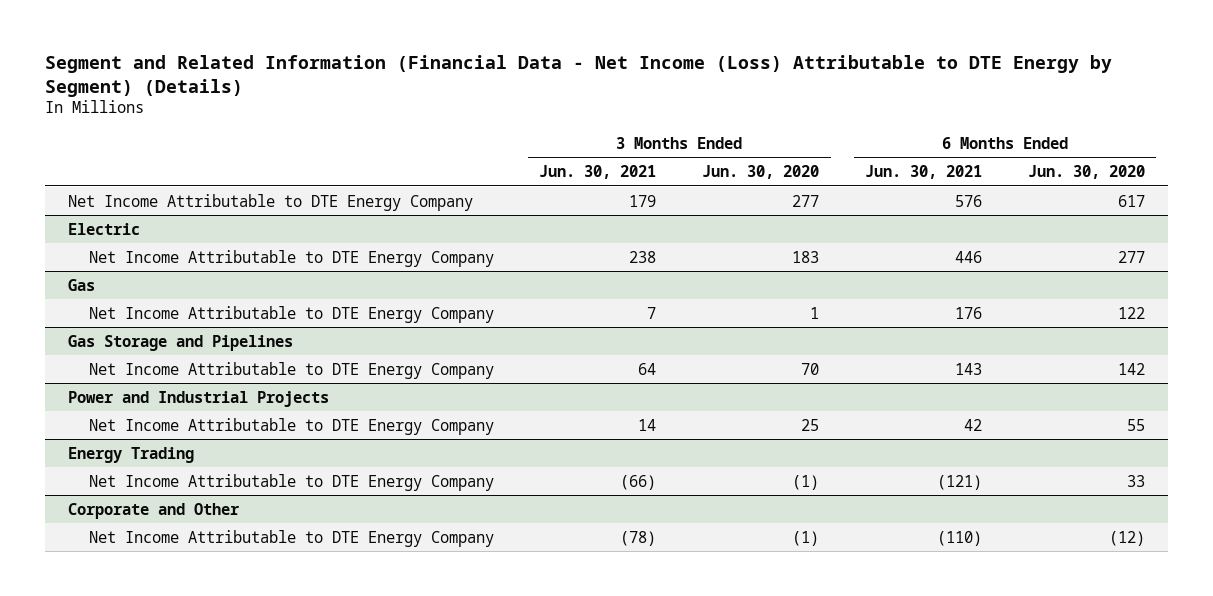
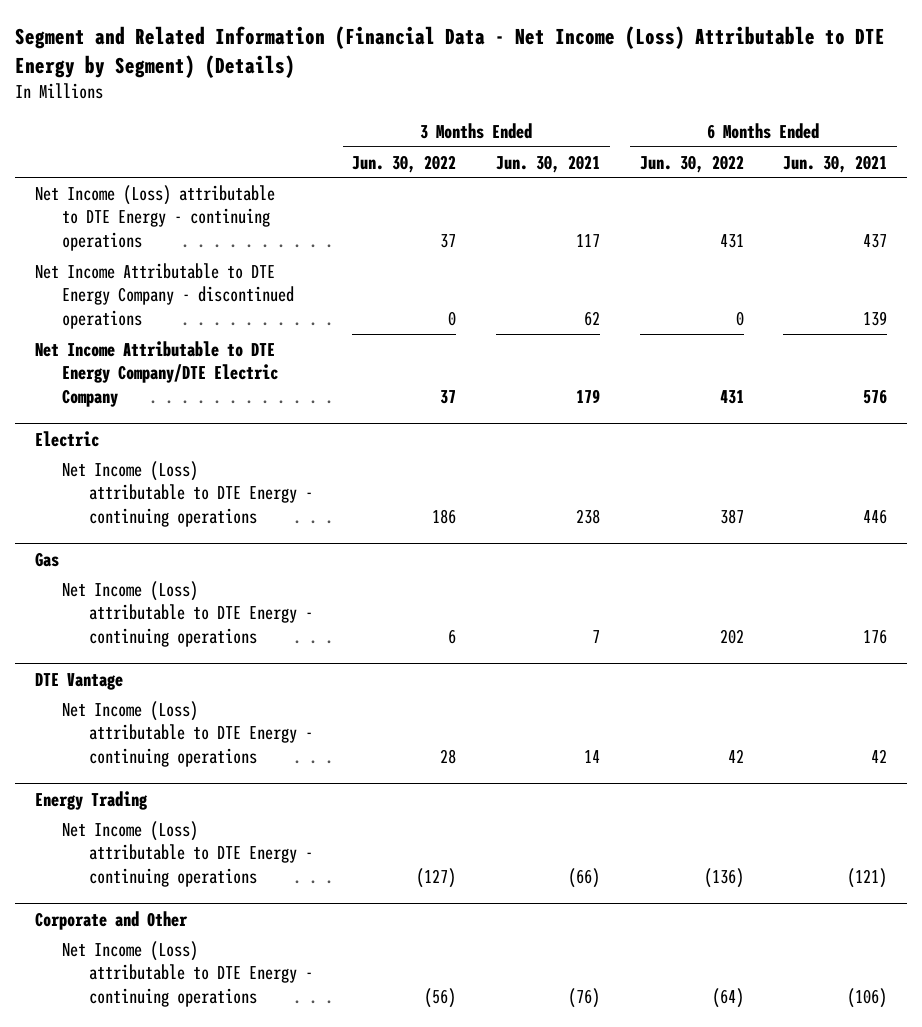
- | 3 Months Ended Jun. 30, 2021 | 3 Months Ended Jun. 30, 2020 | 6 Months Ended Jun. 30, 2021 | 6 Months Ended Jun. 30, 2020
+ | 3 Months Ended Jun. 30, 2022 | 3 Months Ended Jun. 30, 2021 | 6 Months Ended Jun. 30, 2022 | 6 Months Ended Jun. 30, 2021
- Net Income Attributable to DTE Energy Company | 179 | 277 | 576 | 617
+ Net Income (Loss) attributable to DTE Energy - continuing operations | 37 | 117 | 431 | 437
+ Net Income Attributable to DTE Energy Company - discontinued operations | 0 | 62 | 0 | 139
+ Net Income Attributable to DTE Energy Company/DTE Electric Company | 37 | 179 | 431 | 576
@ Electric
- Net Income Attributable to DTE Energy Company | 238 | 183 | 446 | 277
+ Net Income (Loss) attributable to DTE Energy - continuing operations | 186 | 238 | 387 | 446
@ Gas
- Net Income Attributable to DTE Energy Company | 7 | 1 | 176 | 122
- Gas Storage and Pipelines
- Net Income Attributable to DTE Energy Company | 64 | 70 | 143 | 142
- Power and Industrial Projects
- Net Income Attributable to DTE Energy Company | 14 | 25 | 42 | 55
@ Gas
+ Net Income (Loss) attributable to DTE Energy - continuing operations | 6 | 7 | 202 | 176
+ DTE Vantage
+ Net Income (Loss) attributable to DTE Energy - continuing operations | 28 | 14 | 42 | 42
@ Energy Trading
- Net Income Attributable to DTE Energy Company | (66) | (1) | (121) | 33
+ Net Income (Loss) attributable to DTE Energy - continuing operations | (127) | (66) | (136) | (121)
@ Corporate and Other
- Net Income Attributable to DTE Energy Company | (78) | (1) | (110) | (12)
+ Net Income (Loss) attributable to DTE Energy - continuing operations | (56) | (76) | (64) | (106)

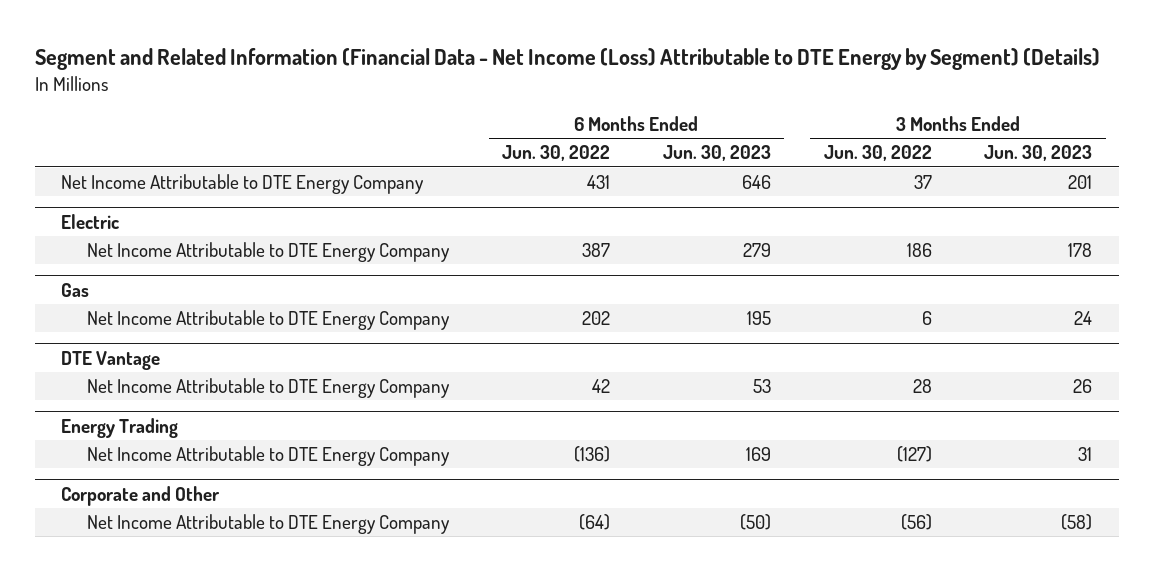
- | 3 Months Ended Jun. 30, 2022 | 3 Months Ended Jun. 30, 2021 | 6 Months Ended Jun. 30, 2022 | 6 Months Ended Jun. 30, 2021
+ | 6 Months Ended Jun. 30, 2022 | 6 Months Ended Jun. 30, 2023 | 3 Months Ended Jun. 30, 2022 | 3 Months Ended Jun. 30, 2023
- Net Income (Loss) attributable to DTE Energy - continuing operations | 37 | 117 | 431 | 437
- Net Income Attributable to DTE Energy Company - discontinued operations | 0 | 62 | 0 | 139
- Net Income Attributable to DTE Energy Company/DTE Electric Company | 37 | 179 | 431 | 576
+ Net Income Attributable to DTE Energy Company | 431 | 646 | 37 | 201
@ Electric
- Net Income (Loss) attributable to DTE Energy - continuing operations | 186 | 238 | 387 | 446
+ Net Income Attributable to DTE Energy Company | 387 | 279 | 186 | 178
@ Gas
- Net Income (Loss) attributable to DTE Energy - continuing operations | 6 | 7 | 202 | 176
+ Net Income Attributable to DTE Energy Company | 202 | 195 | 6 | 24
@ DTE Vantage
- Net Income (Loss) attributable to DTE Energy - continuing operations | 28 | 14 | 42 | 42
+ Net Income Attributable to DTE Energy Company | 42 | 53 | 28 | 26
@ Energy Trading
- Net Income (Loss) attributable to DTE Energy - continuing operations | (127) | (66) | (136) | (121)
+ Net Income Attributable to DTE Energy Company | (136) | 169 | (127) | 31
@ Corporate and Other
- Net Income (Loss) attributable to DTE Energy - continuing operations | (56) | (76) | (64) | (106)
+ Net Income Attributable to DTE Energy Company | (64) | (50) | (56) | (58)

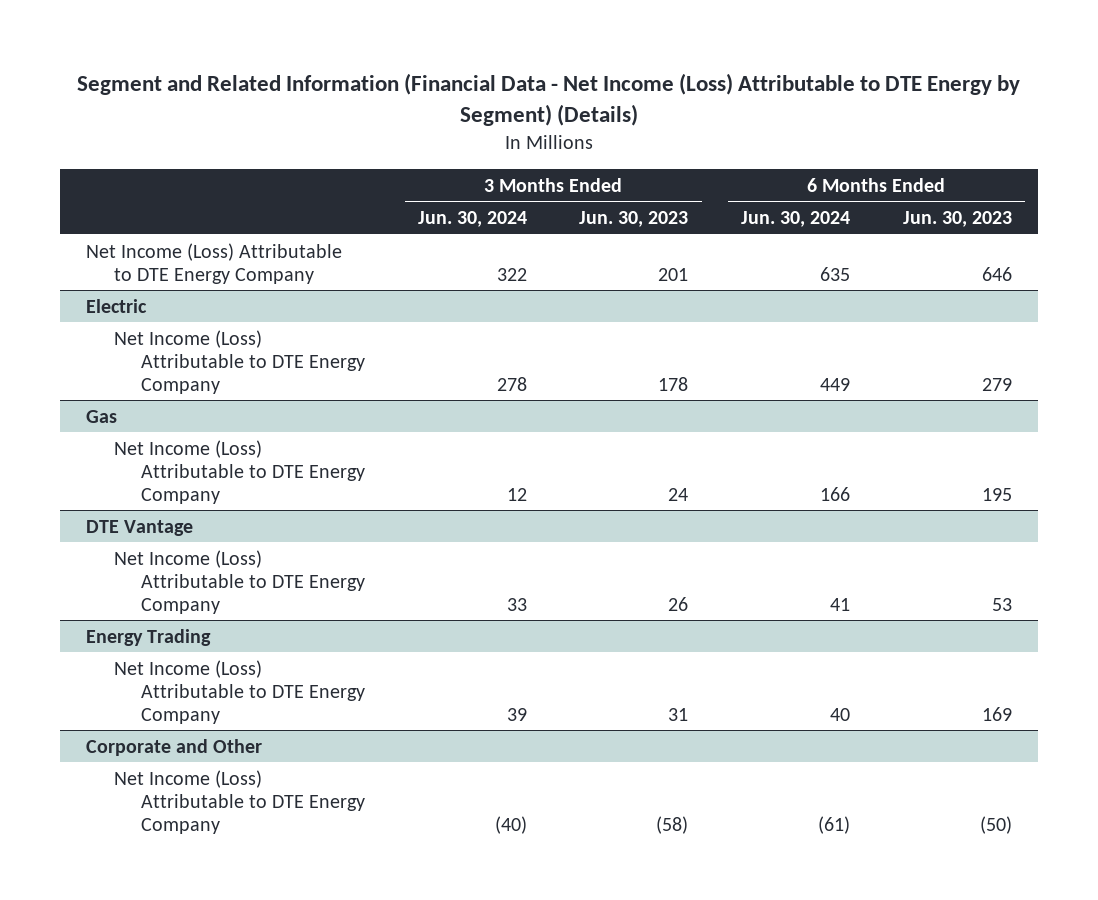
- | 6 Months Ended Jun. 30, 2022 | 6 Months Ended Jun. 30, 2023 | 3 Months Ended Jun. 30, 2022 | 3 Months Ended Jun. 30, 2023
+ | 3 Months Ended Jun. 30, 2024 | 3 Months Ended Jun. 30, 2023 | 6 Months Ended Jun. 30, 2024 | 6 Months Ended Jun. 30, 2023
- Net Income Attributable to DTE Energy Company | 431 | 646 | 37 | 201
+ Net Income (Loss) Attributable to DTE Energy Company | 322 | 201 | 635 | 646
@ Electric
- Net Income Attributable to DTE Energy Company | 387 | 279 | 186 | 178
+ Net Income (Loss) Attributable to DTE Energy Company | 278 | 178 | 449 | 279
@ Gas
- Net Income Attributable to DTE Energy Company | 202 | 195 | 6 | 24
+ Net Income (Loss) Attributable to DTE Energy Company | 12 | 24 | 166 | 195
@ DTE Vantage
- Net Income Attributable to DTE Energy Company | 42 | 53 | 28 | 26
+ Net Income (Loss) Attributable to DTE Energy Company | 33 | 26 | 41 | 53
@ Energy Trading
- Net Income Attributable to DTE Energy Company | (136) | 169 | (127) | 31
+ Net Income (Loss) Attributable to DTE Energy Company | 39 | 31 | 40 | 169
@ Corporate and Other
- Net Income Attributable to DTE Energy Company | (64) | (50) | (56) | (58)
+ Net Income (Loss) Attributable to DTE Energy Company | (40) | (58) | (61) | (50)

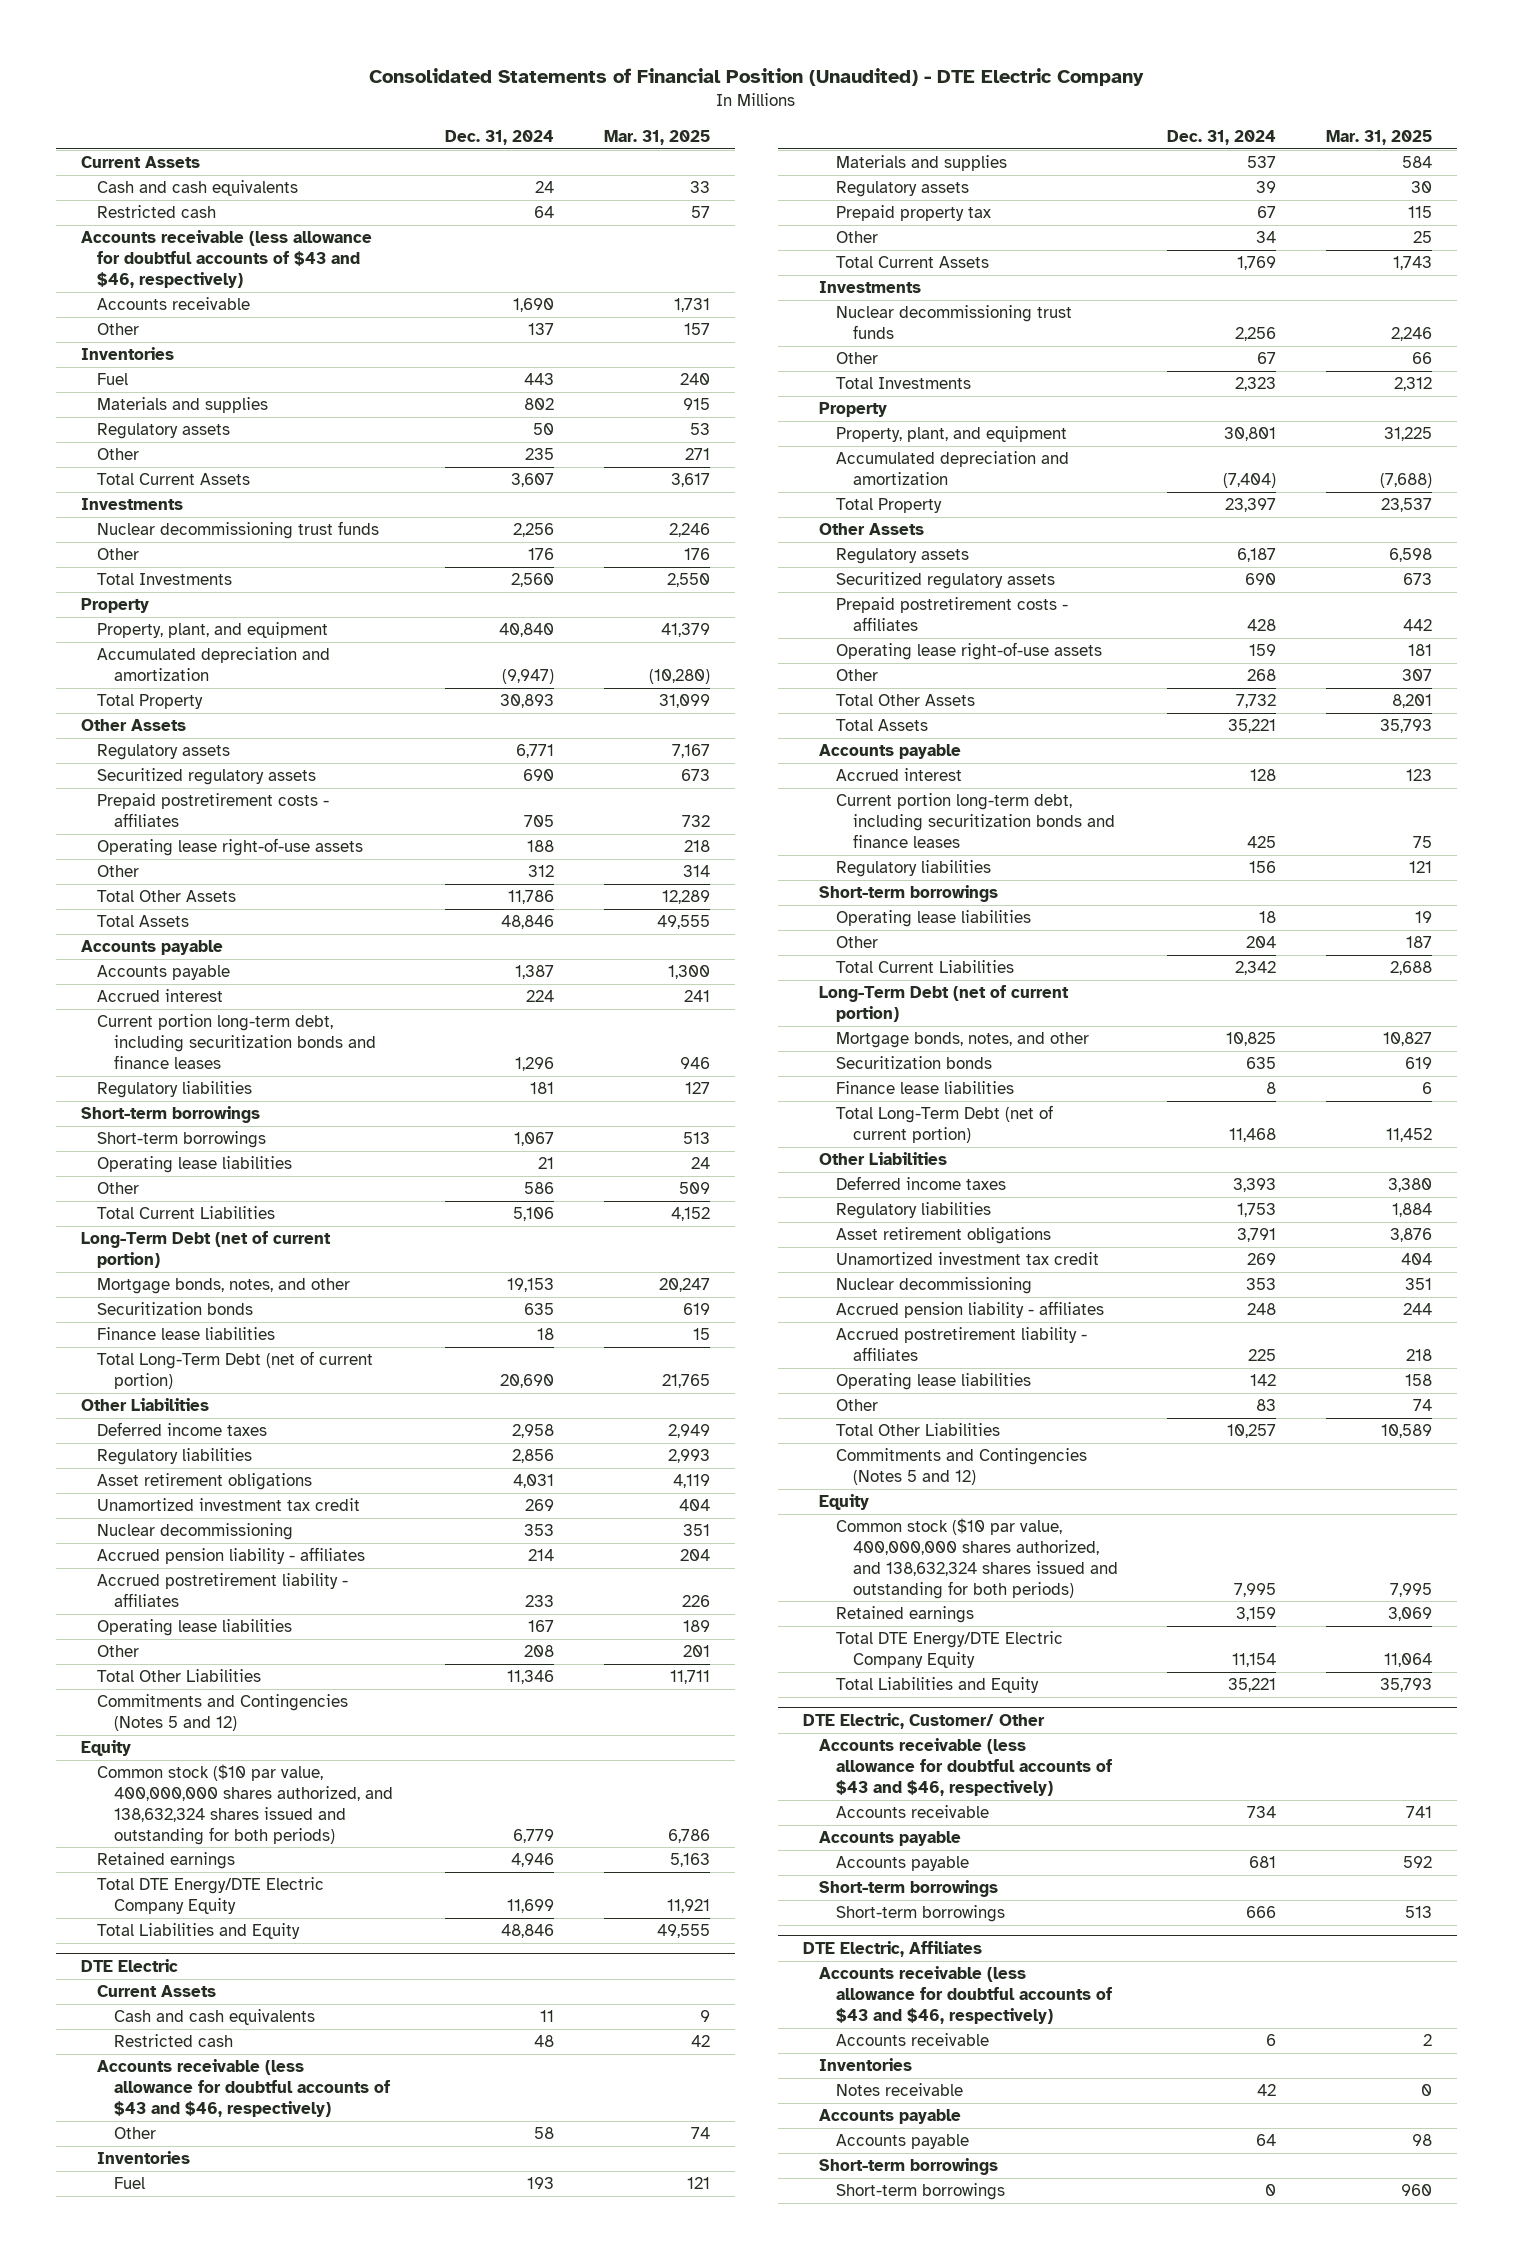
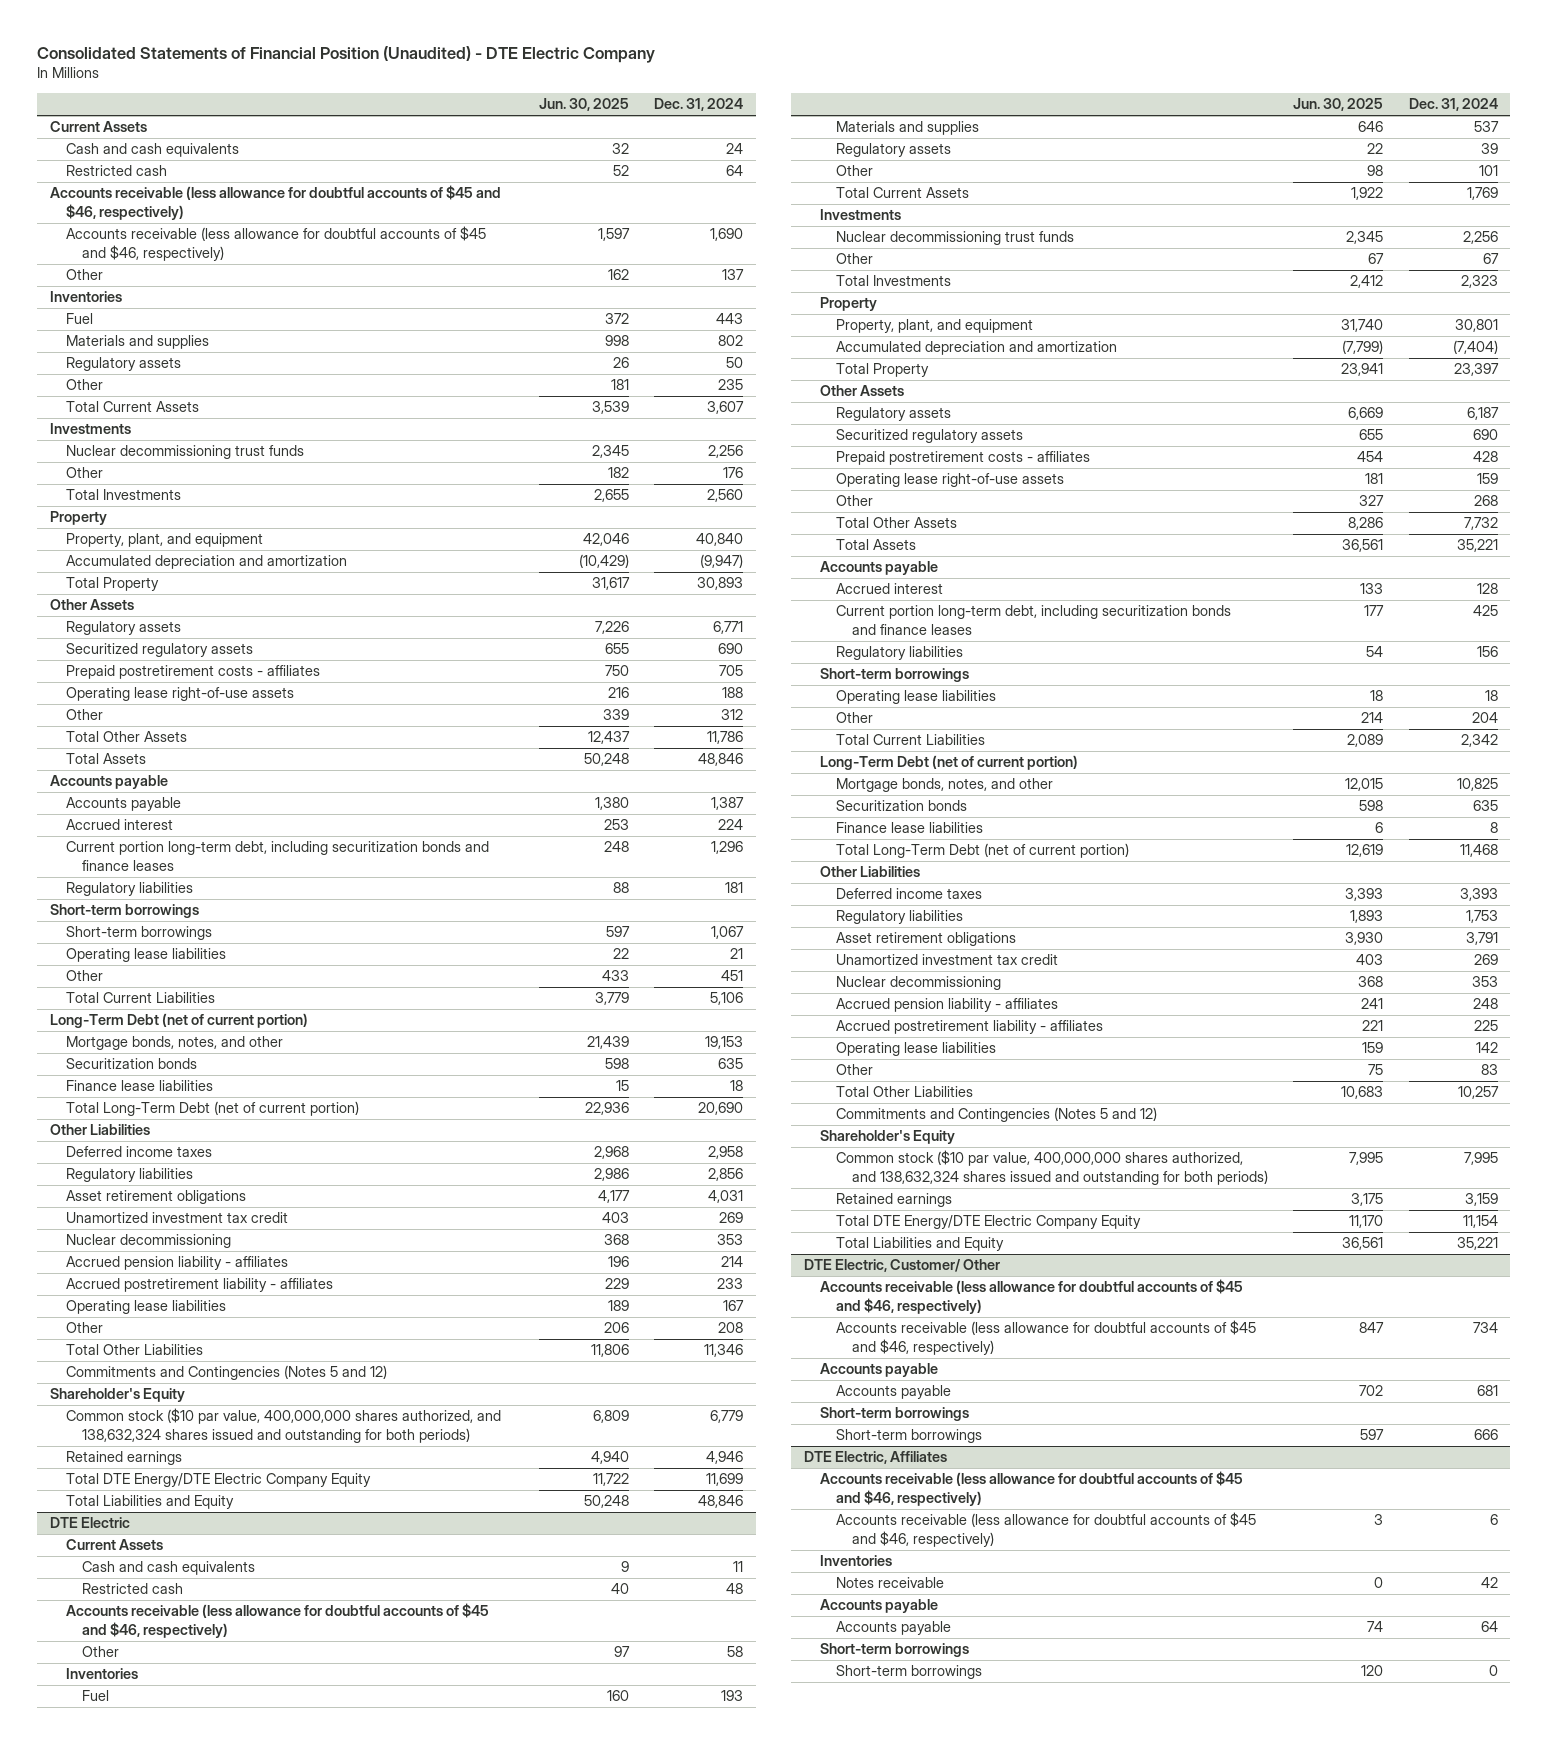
- | Dec. 31, 2024 | Mar. 31, 2025
+ | Jun. 30, 2025 | Dec. 31, 2024
- Accounts receivable (less allowance for doubtful accounts of $43 and $46, respectively)
- Accounts receivable | 1,690 | 1,731
+ Accounts receivable (less allowance for doubtful accounts of $45 and $46, respectively)
+ Accounts receivable (less allowance for doubtful accounts of $45 and $46, respectively) | 1,597 | 1,690
- Other | 586 | 509
+ Other | 433 | 451
- Equity
+ Shareholder's Equity
@ DTE Electric
- Accounts receivable (less allowance for doubtful accounts of $43 and $46, respectively)
+ Accounts receivable (less allowance for doubtful accounts of $45 and $46, respectively)
- Prepaid property tax | 67 | 115
- Other | 34 | 25
+ Other | 98 | 101
- Equity
+ Shareholder's Equity
@ DTE Electric, Customer/ Other
- Accounts receivable (less allowance for doubtful accounts of $43 and $46, respectively)
- Accounts receivable | 734 | 741
+ Accounts receivable (less allowance for doubtful accounts of $45 and $46, respectively)
+ Accounts receivable (less allowance for doubtful accounts of $45 and $46, respectively) | 847 | 734
@ DTE Electric, Affiliates
- Accounts receivable (less allowance for doubtful accounts of $43 and $46, respectively)
- Accounts receivable | 6 | 2
+ Accounts receivable (less allowance for doubtful accounts of $45 and $46, respectively)
+ Accounts receivable (less allowance for doubtful accounts of $45 and $46, respectively) | 3 | 6

